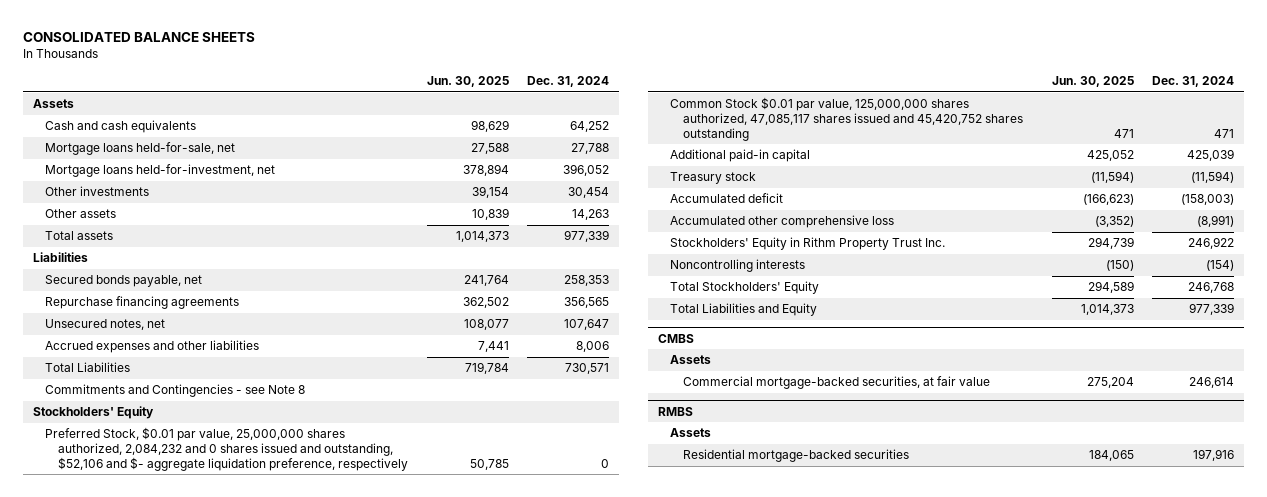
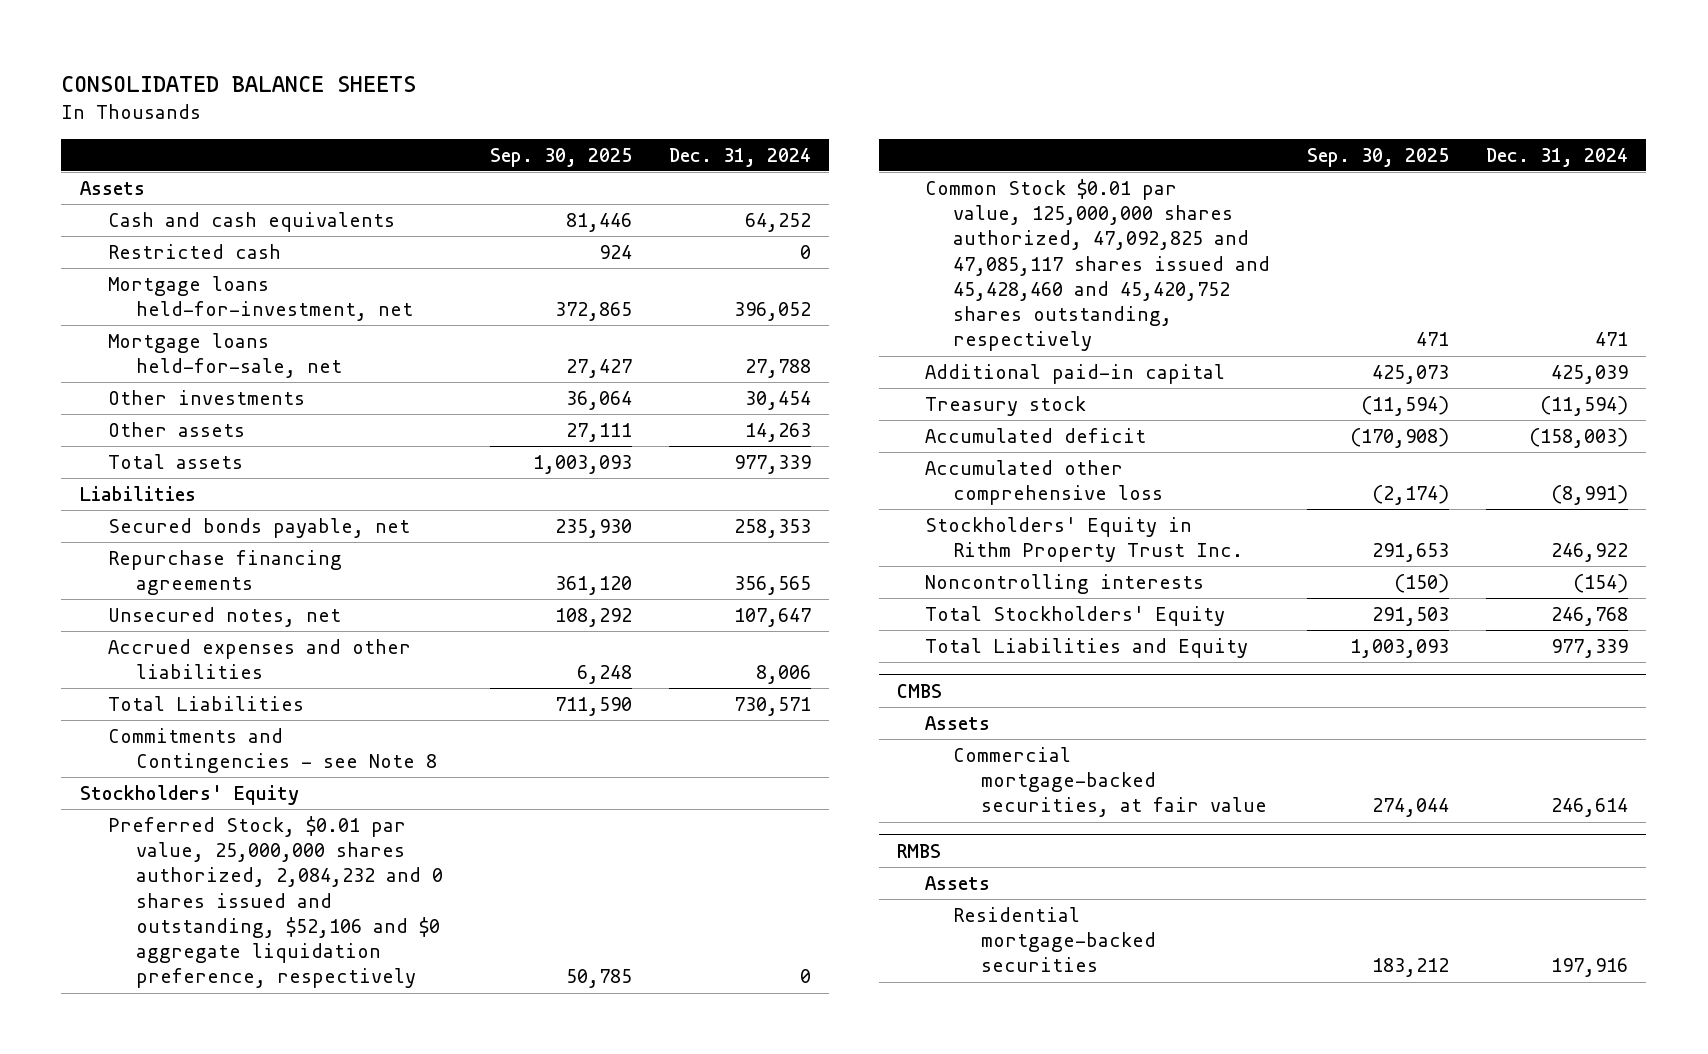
- | Jun. 30, 2025 | Dec. 31, 2024
+ | Sep. 30, 2025 | Dec. 31, 2024
+ Restricted cash | 924 | 0
moved down: Mortgage loans held-for-sale, net | 27,427 | 27,788
- Preferred Stock, $0.01 par value, 25,000,000 shares authorized, 2,084,232 and 0 shares issued and outstanding, $52,106 and $- aggregate liquidation preference, respectively | 50,785 | 0
- Common Stock $0.01 par value, 125,000,000 shares authorized, 47,085,117 shares issued and 45,420,752 shares outstanding | 471 | 471
+ Preferred Stock, $0.01 par value, 25,000,000 shares authorized, 2,084,232 and 0 shares issued and outstanding, $52,106 and $0 aggregate liquidation preference, respectively | 50,785 | 0
+ Common Stock $0.01 par value, 125,000,000 shares authorized, 47,092,825 and 47,085,117 shares issued and 45,428,460 and 45,420,752 shares outstanding, respectively | 471 | 471

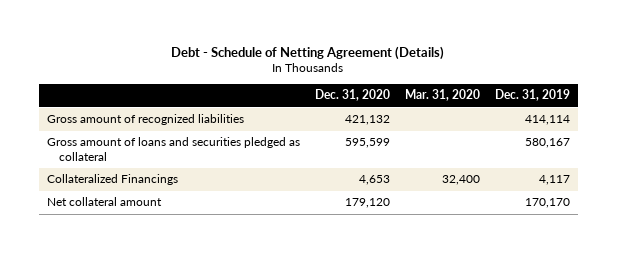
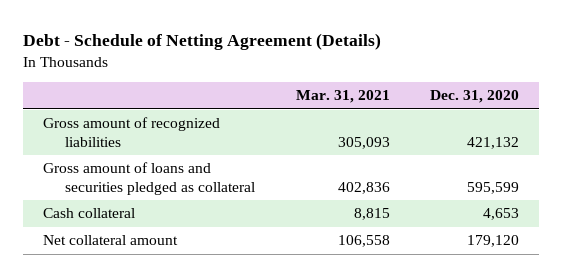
- | Dec. 31, 2020 | Mar. 31, 2020 | Dec. 31, 2019
+ | Mar. 31, 2021 | Dec. 31, 2020
- Collateralized Financings | 4,653 | 32,400 | 4,117
+ Cash collateral | 8,815 | 4,653

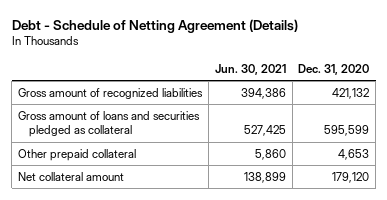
- | Mar. 31, 2021 | Dec. 31, 2020
+ | Jun. 30, 2021 | Dec. 31, 2020
- Cash collateral | 8,815 | 4,653
+ Other prepaid collateral | 5,860 | 4,653

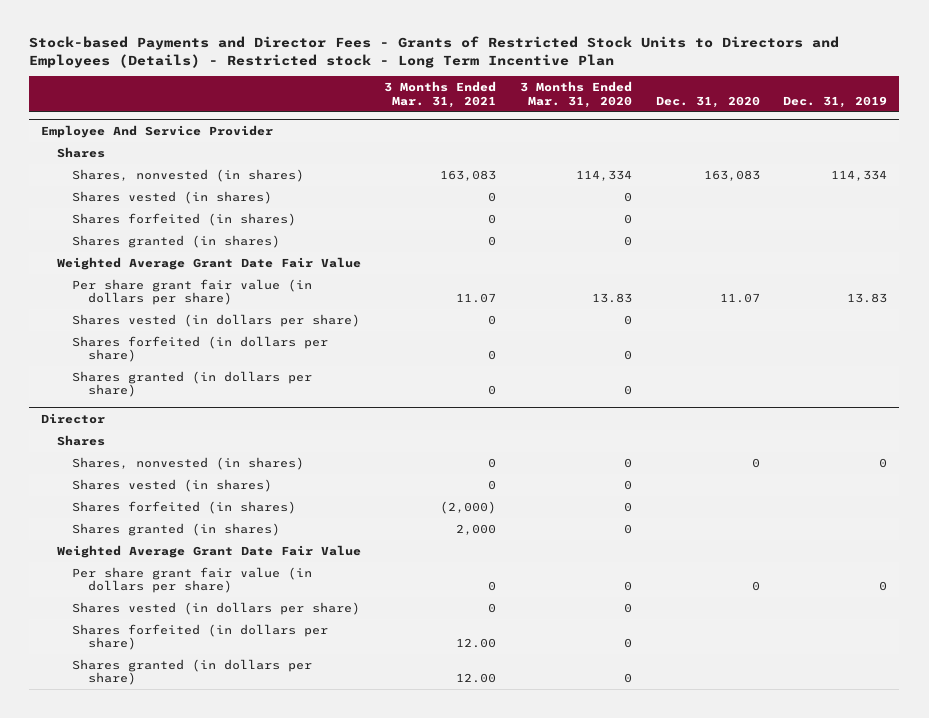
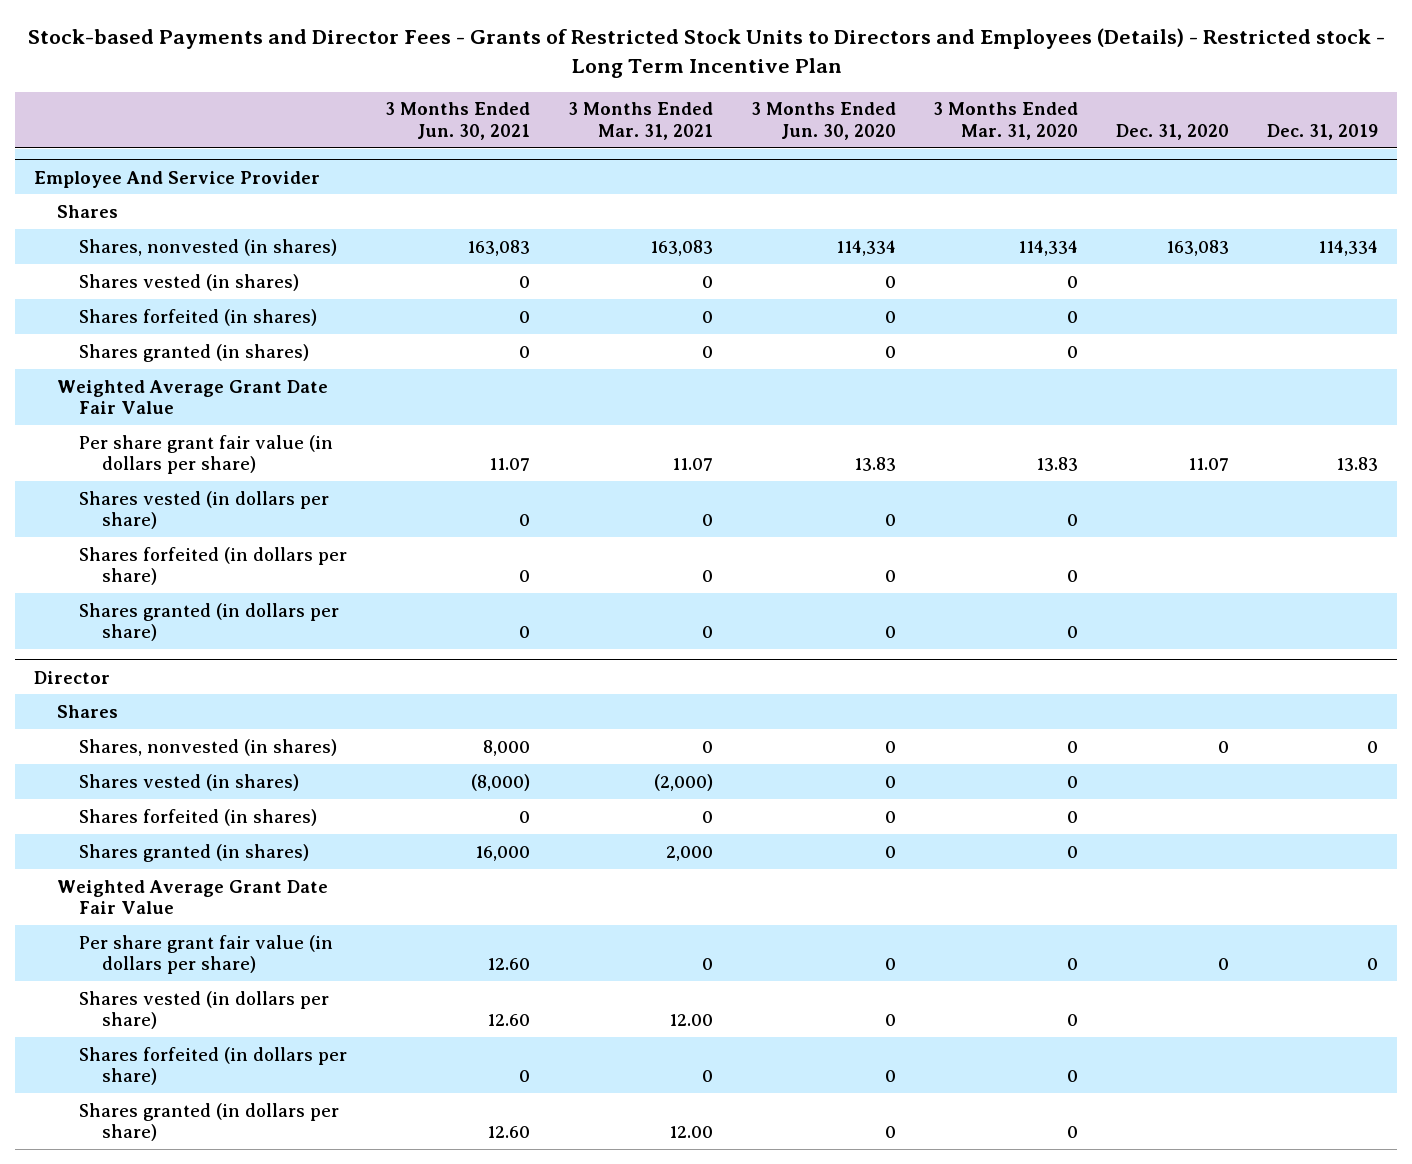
- | 3 Months Ended Mar. 31, 2021 | 3 Months Ended Mar. 31, 2020 | Dec. 31, 2020 | Dec. 31, 2019
+ | 3 Months Ended Jun. 30, 2021 | 3 Months Ended Mar. 31, 2021 | 3 Months Ended Jun. 30, 2020 | 3 Months Ended Mar. 31, 2020 | Dec. 31, 2020 | Dec. 31, 2019
@ Director
- Shares vested (in shares) | 0 | 0 | |
- Shares forfeited (in shares) | (2,000) | 0 | |
+ Shares vested (in shares) | (8,000) | (2,000) | 0 | 0 | |
+ Shares forfeited (in shares) | 0 | 0 | 0 | 0 | |
- Shares vested (in dollars per share) | 0 | 0 | |
- Shares forfeited (in dollars per share) | 12.00 | 0 | |
+ Shares vested (in dollars per share) | 12.60 | 12.00 | 0 | 0 | |
+ Shares forfeited (in dollars per share) | 0 | 0 | 0 | 0 | |

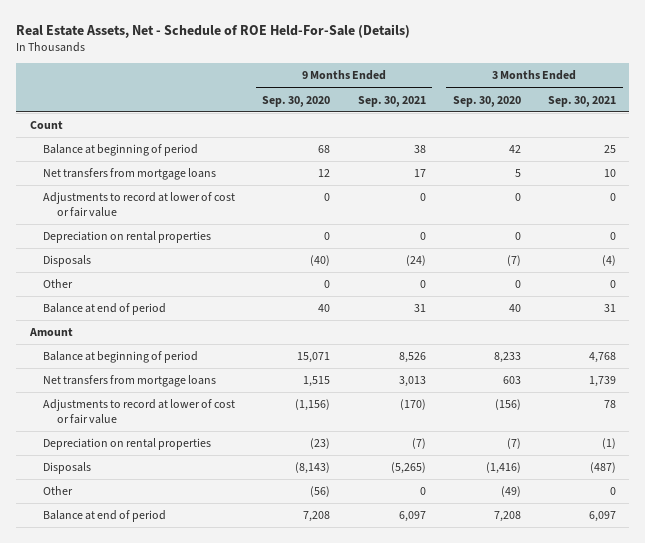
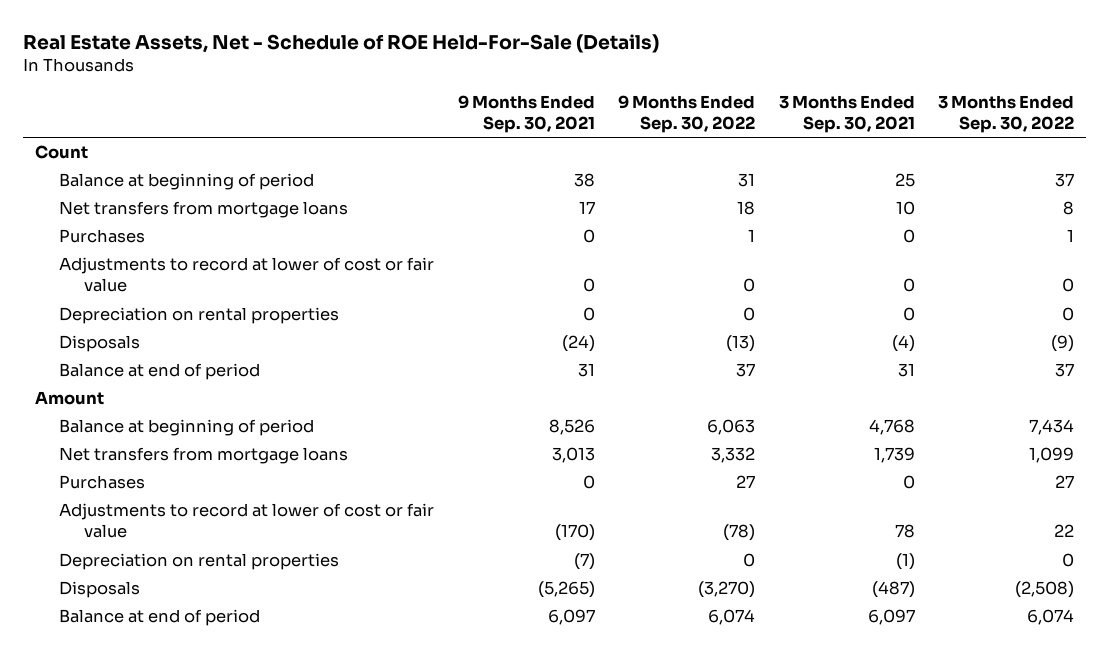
- | 9 Months Ended Sep. 30, 2020 | 9 Months Ended Sep. 30, 2021 | 3 Months Ended Sep. 30, 2020 | 3 Months Ended Sep. 30, 2021
+ | 9 Months Ended Sep. 30, 2021 | 9 Months Ended Sep. 30, 2022 | 3 Months Ended Sep. 30, 2021 | 3 Months Ended Sep. 30, 2022
+ Purchases | 0 | 1 | 0 | 1
- Other | 0 | 0 | 0 | 0
+ Purchases | 0 | 27 | 0 | 27
- Other | (56) | 0 | (49) | 0

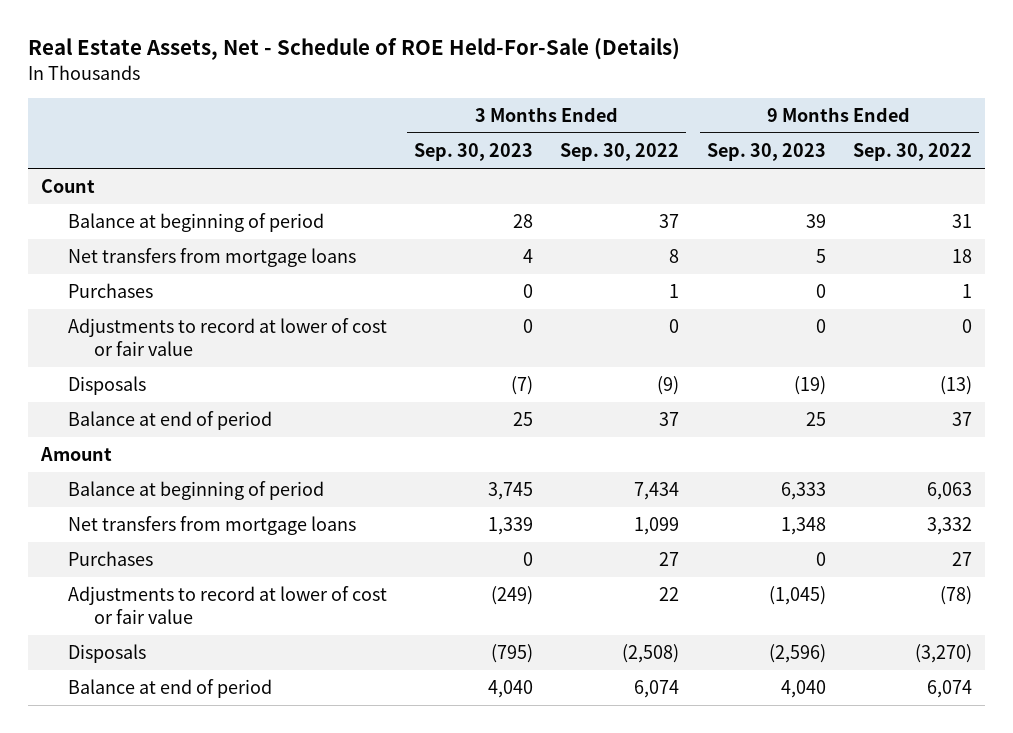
- | 9 Months Ended Sep. 30, 2021 | 9 Months Ended Sep. 30, 2022 | 3 Months Ended Sep. 30, 2021 | 3 Months Ended Sep. 30, 2022
+ | 3 Months Ended Sep. 30, 2023 | 3 Months Ended Sep. 30, 2022 | 9 Months Ended Sep. 30, 2023 | 9 Months Ended Sep. 30, 2022
- Depreciation on rental properties | 0 | 0 | 0 | 0
- Depreciation on rental properties | (7) | 0 | (1) | 0

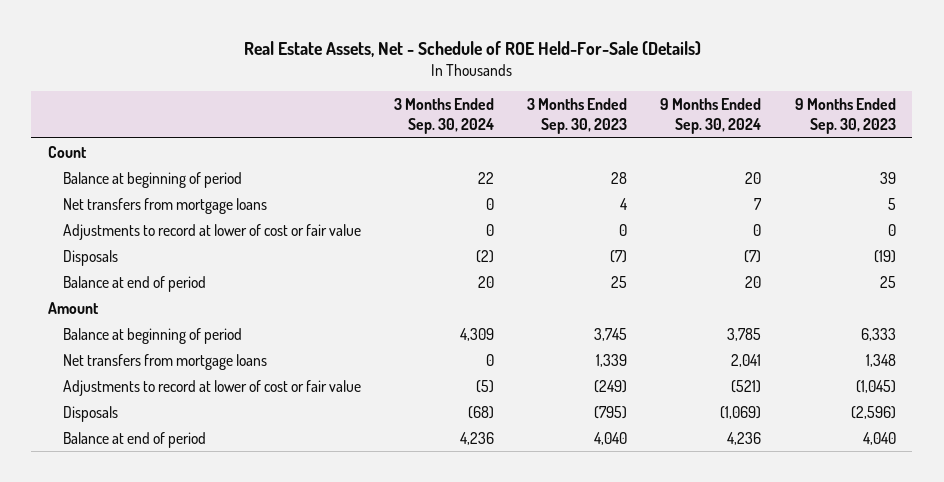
- | 3 Months Ended Sep. 30, 2023 | 3 Months Ended Sep. 30, 2022 | 9 Months Ended Sep. 30, 2023 | 9 Months Ended Sep. 30, 2022
+ | 3 Months Ended Sep. 30, 2024 | 3 Months Ended Sep. 30, 2023 | 9 Months Ended Sep. 30, 2024 | 9 Months Ended Sep. 30, 2023
- Purchases | 0 | 1 | 0 | 1
- Purchases | 0 | 27 | 0 | 27

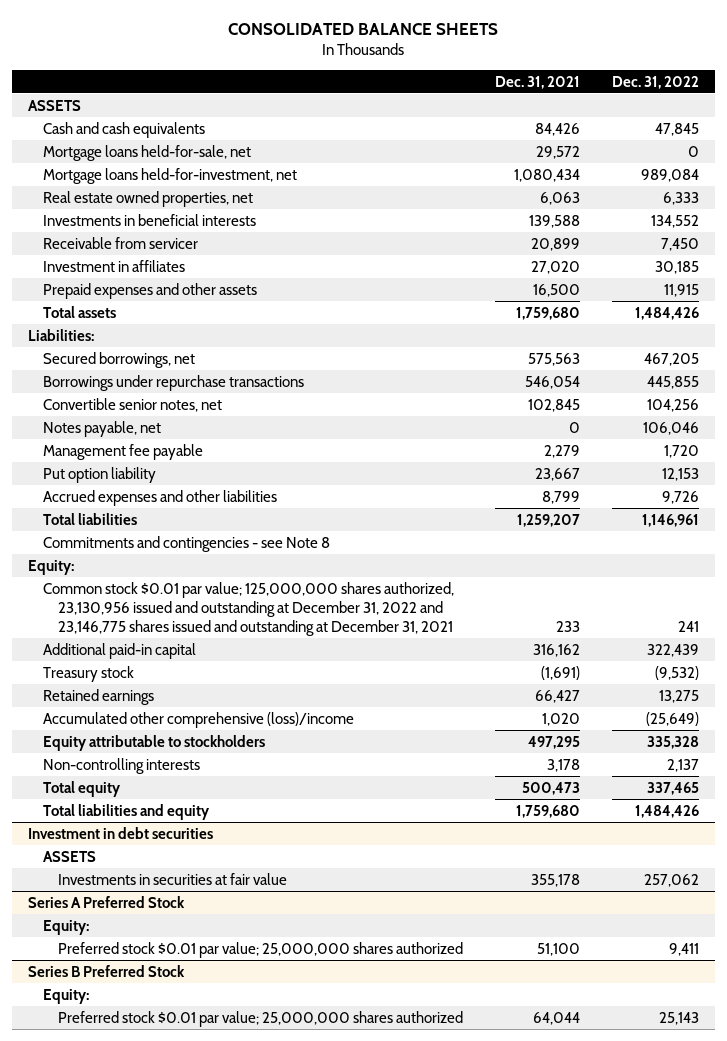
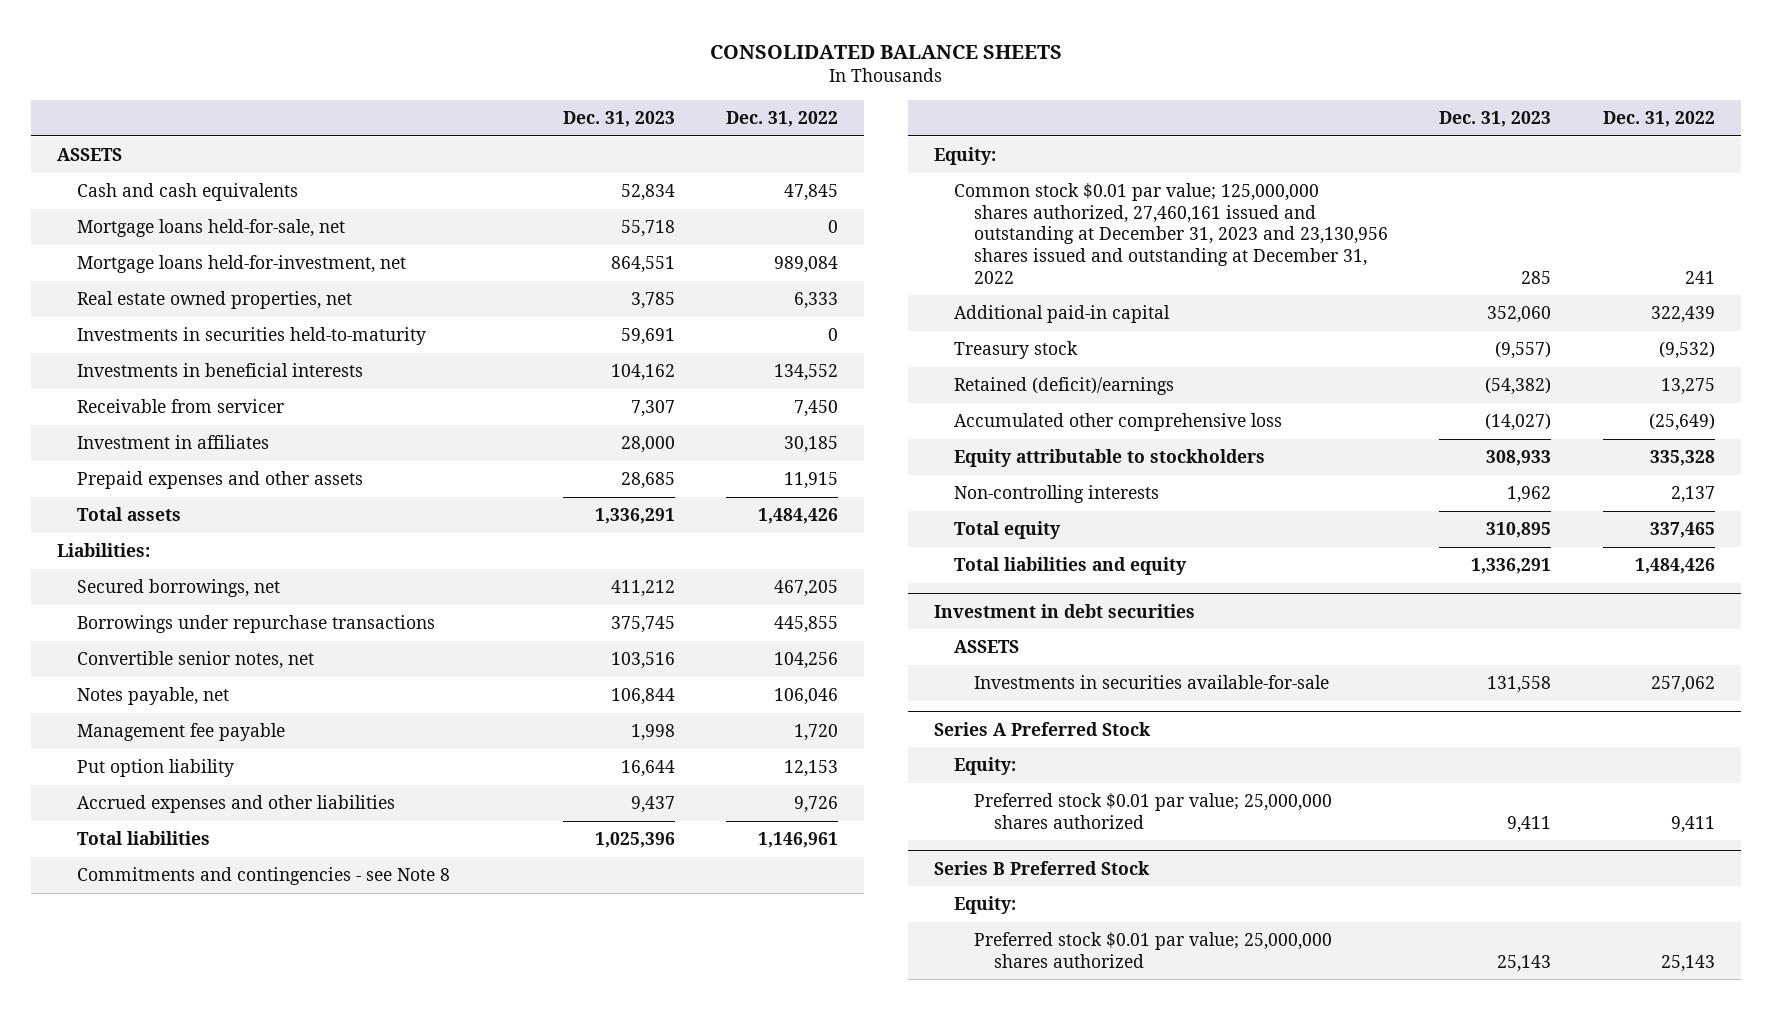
- | Dec. 31, 2021 | Dec. 31, 2022
+ | Dec. 31, 2023 | Dec. 31, 2022
+ Investments in securities held-to-maturity | 59,691 | 0
- Common stock $0.01 par value; 125,000,000 shares authorized, 23,130,956 issued and outstanding at December 31, 2022 and 23,146,775 shares issued and outstanding at December 31, 2021 | 233 | 241
+ Common stock $0.01 par value; 125,000,000 shares authorized, 27,460,161 issued and outstanding at December 31, 2023 and 23,130,956 shares issued and outstanding at December 31, 2022 | 285 | 241
- Retained earnings | 66,427 | 13,275
- Accumulated other comprehensive (loss)/income | 1,020 | (25,649)
+ Retained (deficit)/earnings | (54,382) | 13,275
+ Accumulated other comprehensive loss | (14,027) | (25,649)
@ Investment in debt securities
- Investments in securities at fair value | 355,178 | 257,062
+ Investments in securities available-for-sale | 131,558 | 257,062

